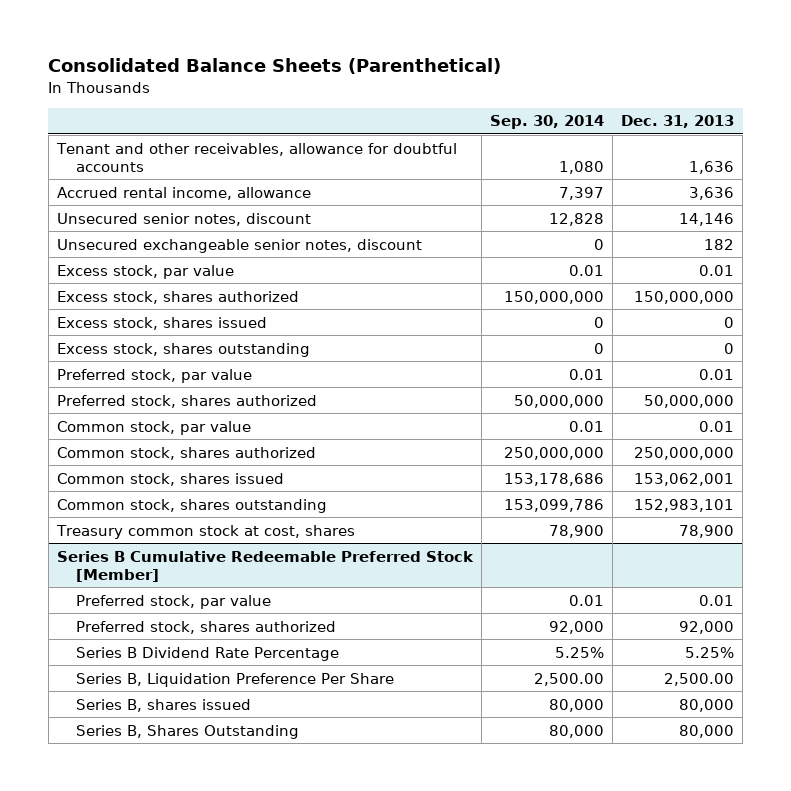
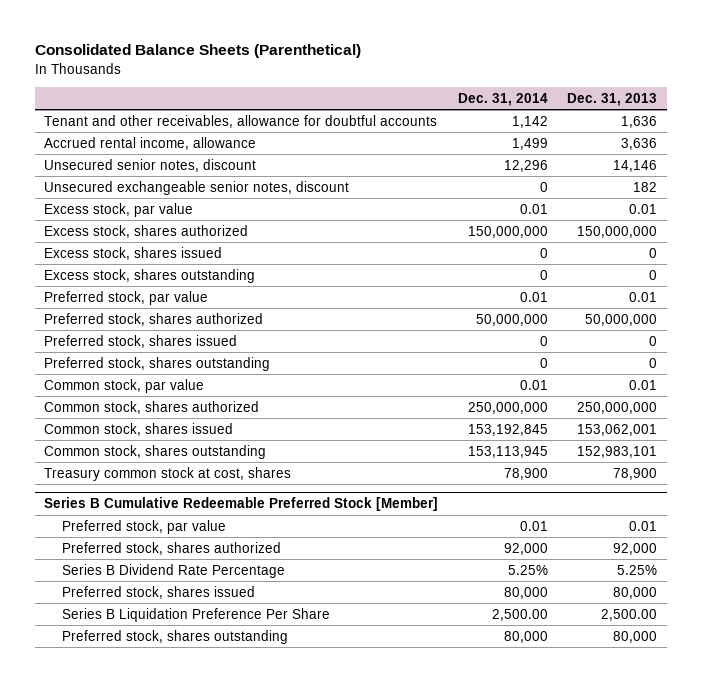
- | Sep. 30, 2014 | Dec. 31, 2013
+ | Dec. 31, 2014 | Dec. 31, 2013
+ Preferred stock, shares issued | 0 | 0
+ Preferred stock, shares outstanding | 0 | 0
@ Series B Cumulative Redeemable Preferred Stock [Member]
- Series B, Liquidation Preference Per Share | 2,500.00 | 2,500.00
- Series B, shares issued | 80,000 | 80,000
- Series B, Shares Outstanding | 80,000 | 80,000
+ Preferred stock, shares issued | 80,000 | 80,000
+ Series B Liquidation Preference Per Share | 2,500.00 | 2,500.00
+ Preferred stock, shares outstanding | 80,000 | 80,000

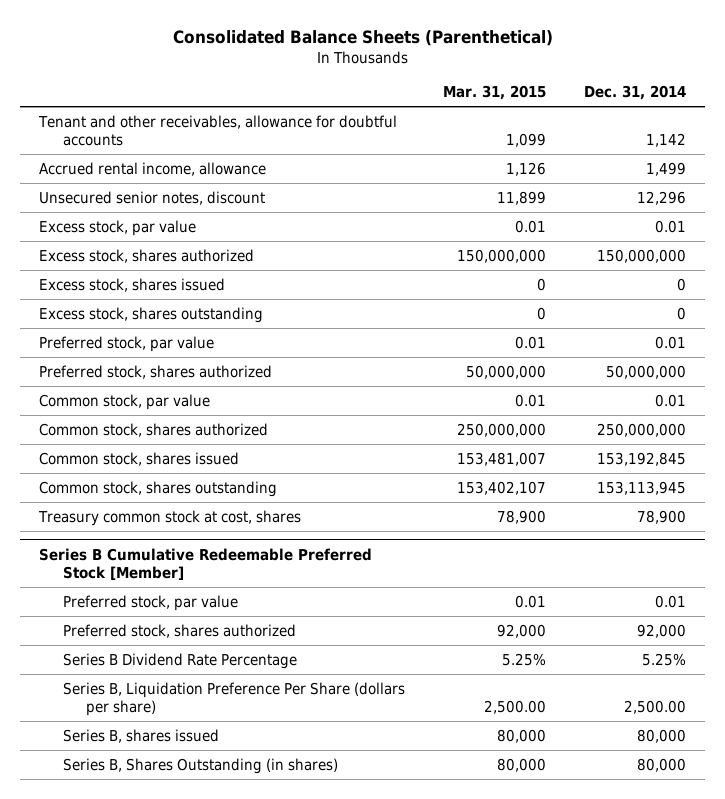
- | Dec. 31, 2014 | Dec. 31, 2013
+ | Mar. 31, 2015 | Dec. 31, 2014
- Unsecured exchangeable senior notes, discount | 0 | 182
- Preferred stock, shares issued | 0 | 0
- Preferred stock, shares outstanding | 0 | 0
@ Series B Cumulative Redeemable Preferred Stock [Member]
- Preferred stock, shares issued | 80,000 | 80,000
- Series B Liquidation Preference Per Share | 2,500.00 | 2,500.00
- Preferred stock, shares outstanding | 80,000 | 80,000
+ Series B, Liquidation Preference Per Share (dollars per share) | 2,500.00 | 2,500.00
+ Series B, shares issued | 80,000 | 80,000
+ Series B, Shares Outstanding (in shares) | 80,000 | 80,000

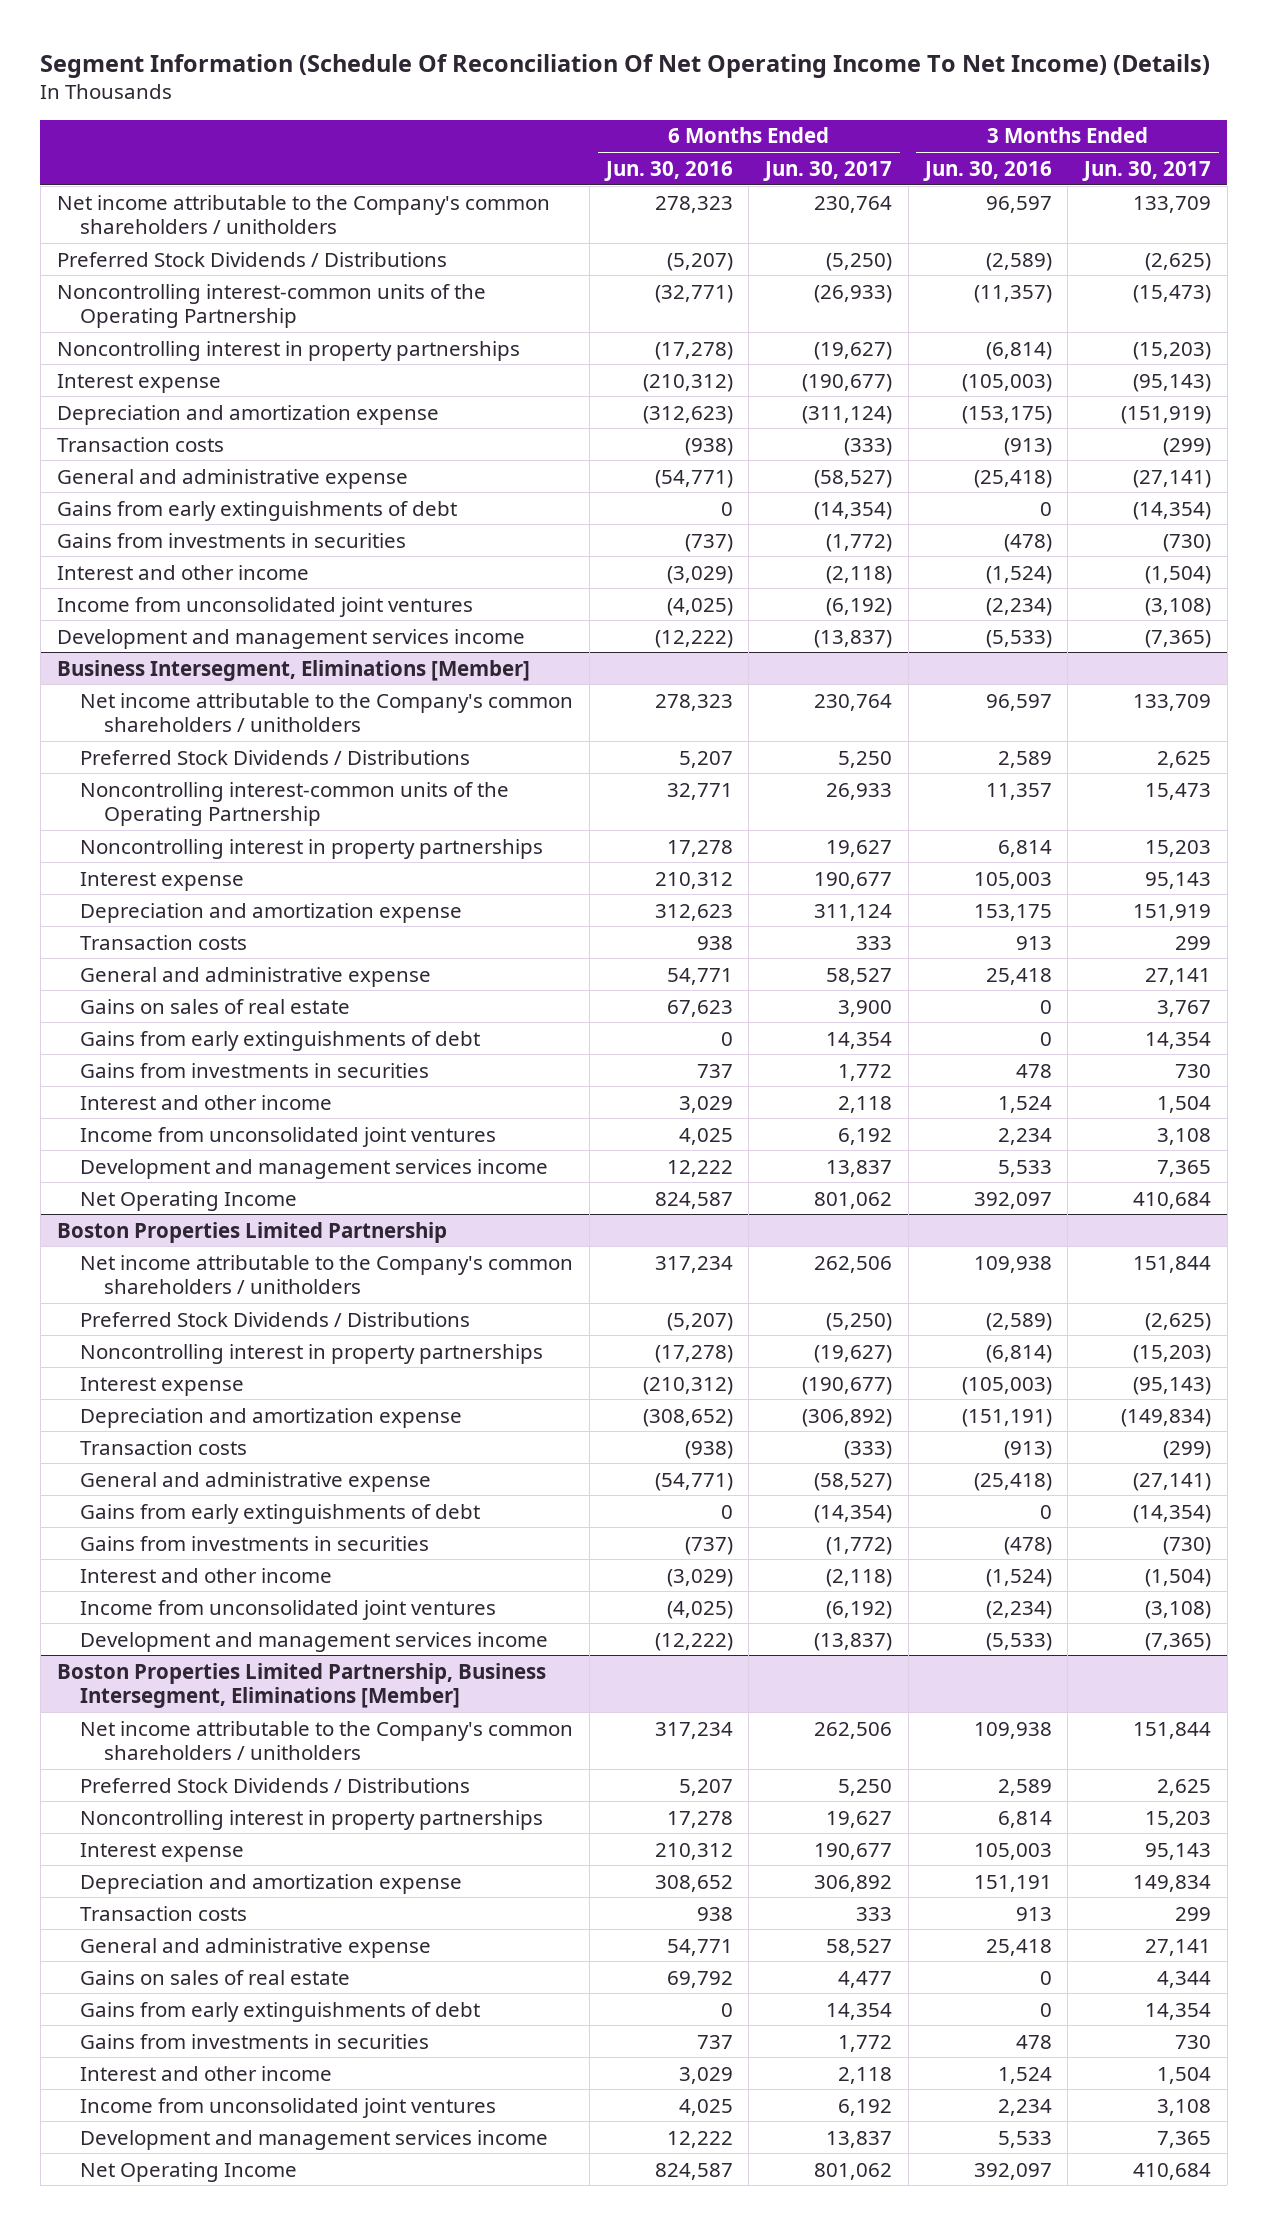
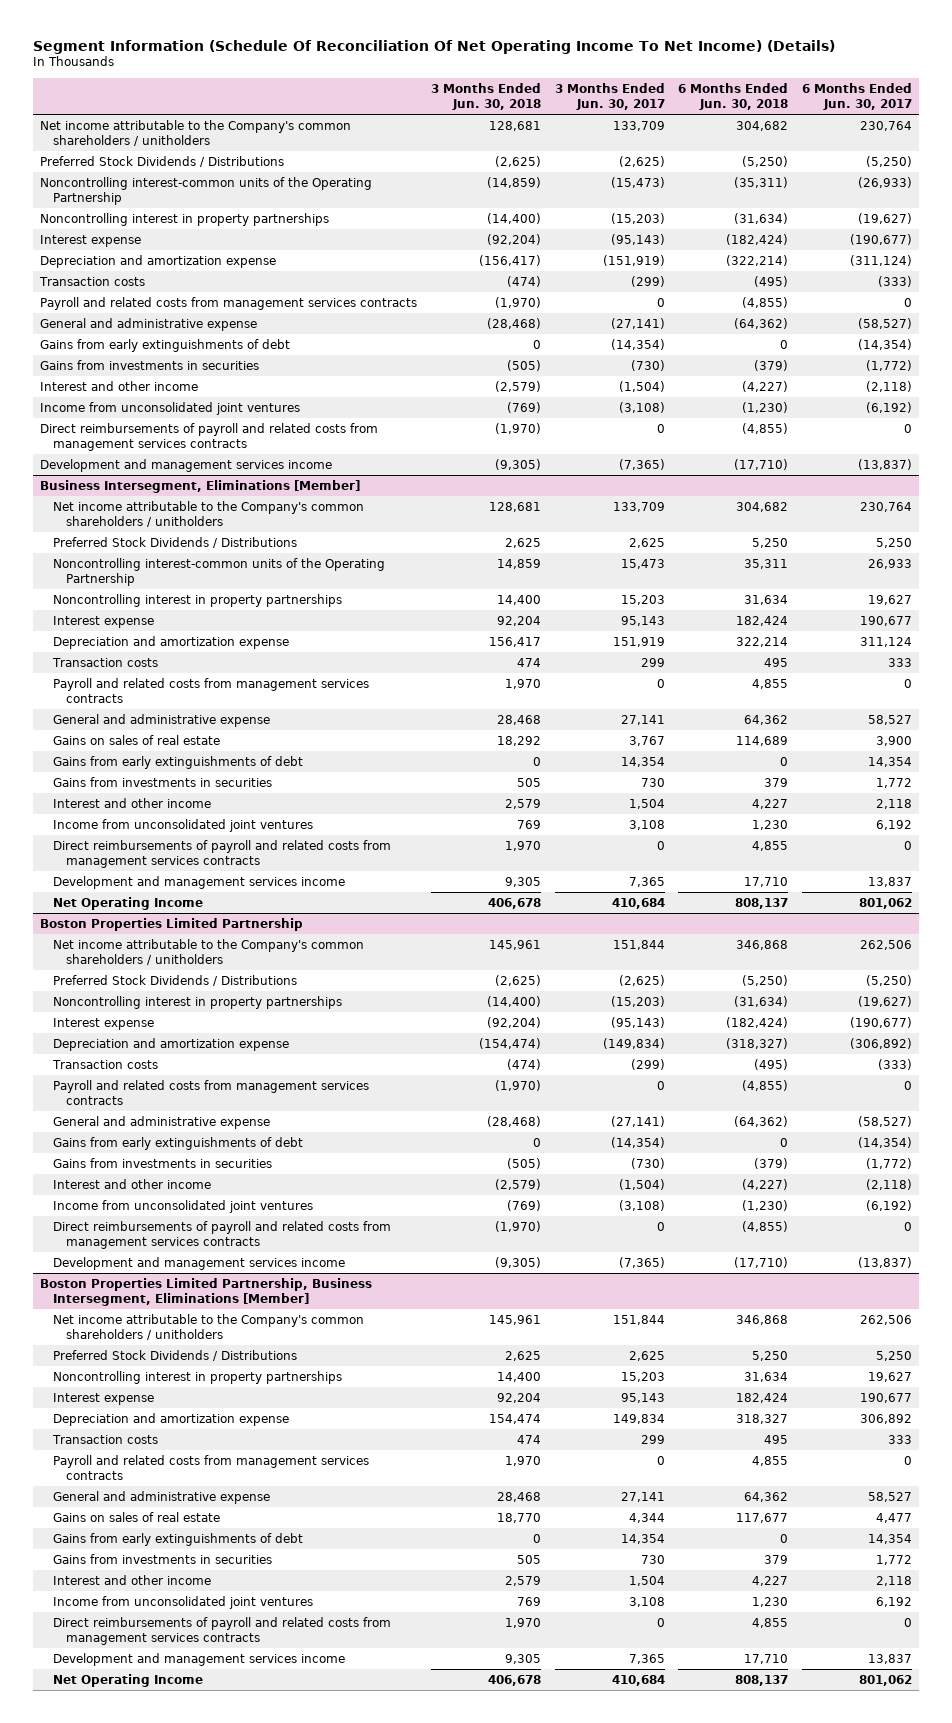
- | 6 Months Ended Jun. 30, 2016 | 6 Months Ended Jun. 30, 2017 | 3 Months Ended Jun. 30, 2016 | 3 Months Ended Jun. 30, 2017
+ | 3 Months Ended Jun. 30, 2018 | 3 Months Ended Jun. 30, 2017 | 6 Months Ended Jun. 30, 2018 | 6 Months Ended Jun. 30, 2017
+ Payroll and related costs from management services contracts | (1,970) | 0 | (4,855) | 0
+ Direct reimbursements of payroll and related costs from management services contracts | (1,970) | 0 | (4,855) | 0
@ Business Intersegment, Eliminations [Member]
+ Payroll and related costs from management services contracts | 1,970 | 0 | 4,855 | 0
+ Direct reimbursements of payroll and related costs from management services contracts | 1,970 | 0 | 4,855 | 0
@ Boston Properties Limited Partnership
+ Payroll and related costs from management services contracts | (1,970) | 0 | (4,855) | 0
+ Direct reimbursements of payroll and related costs from management services contracts | (1,970) | 0 | (4,855) | 0
@ Boston Properties Limited Partnership, Business Intersegment, Eliminations [Member]
+ Payroll and related costs from management services contracts | 1,970 | 0 | 4,855 | 0
+ Direct reimbursements of payroll and related costs from management services contracts | 1,970 | 0 | 4,855 | 0

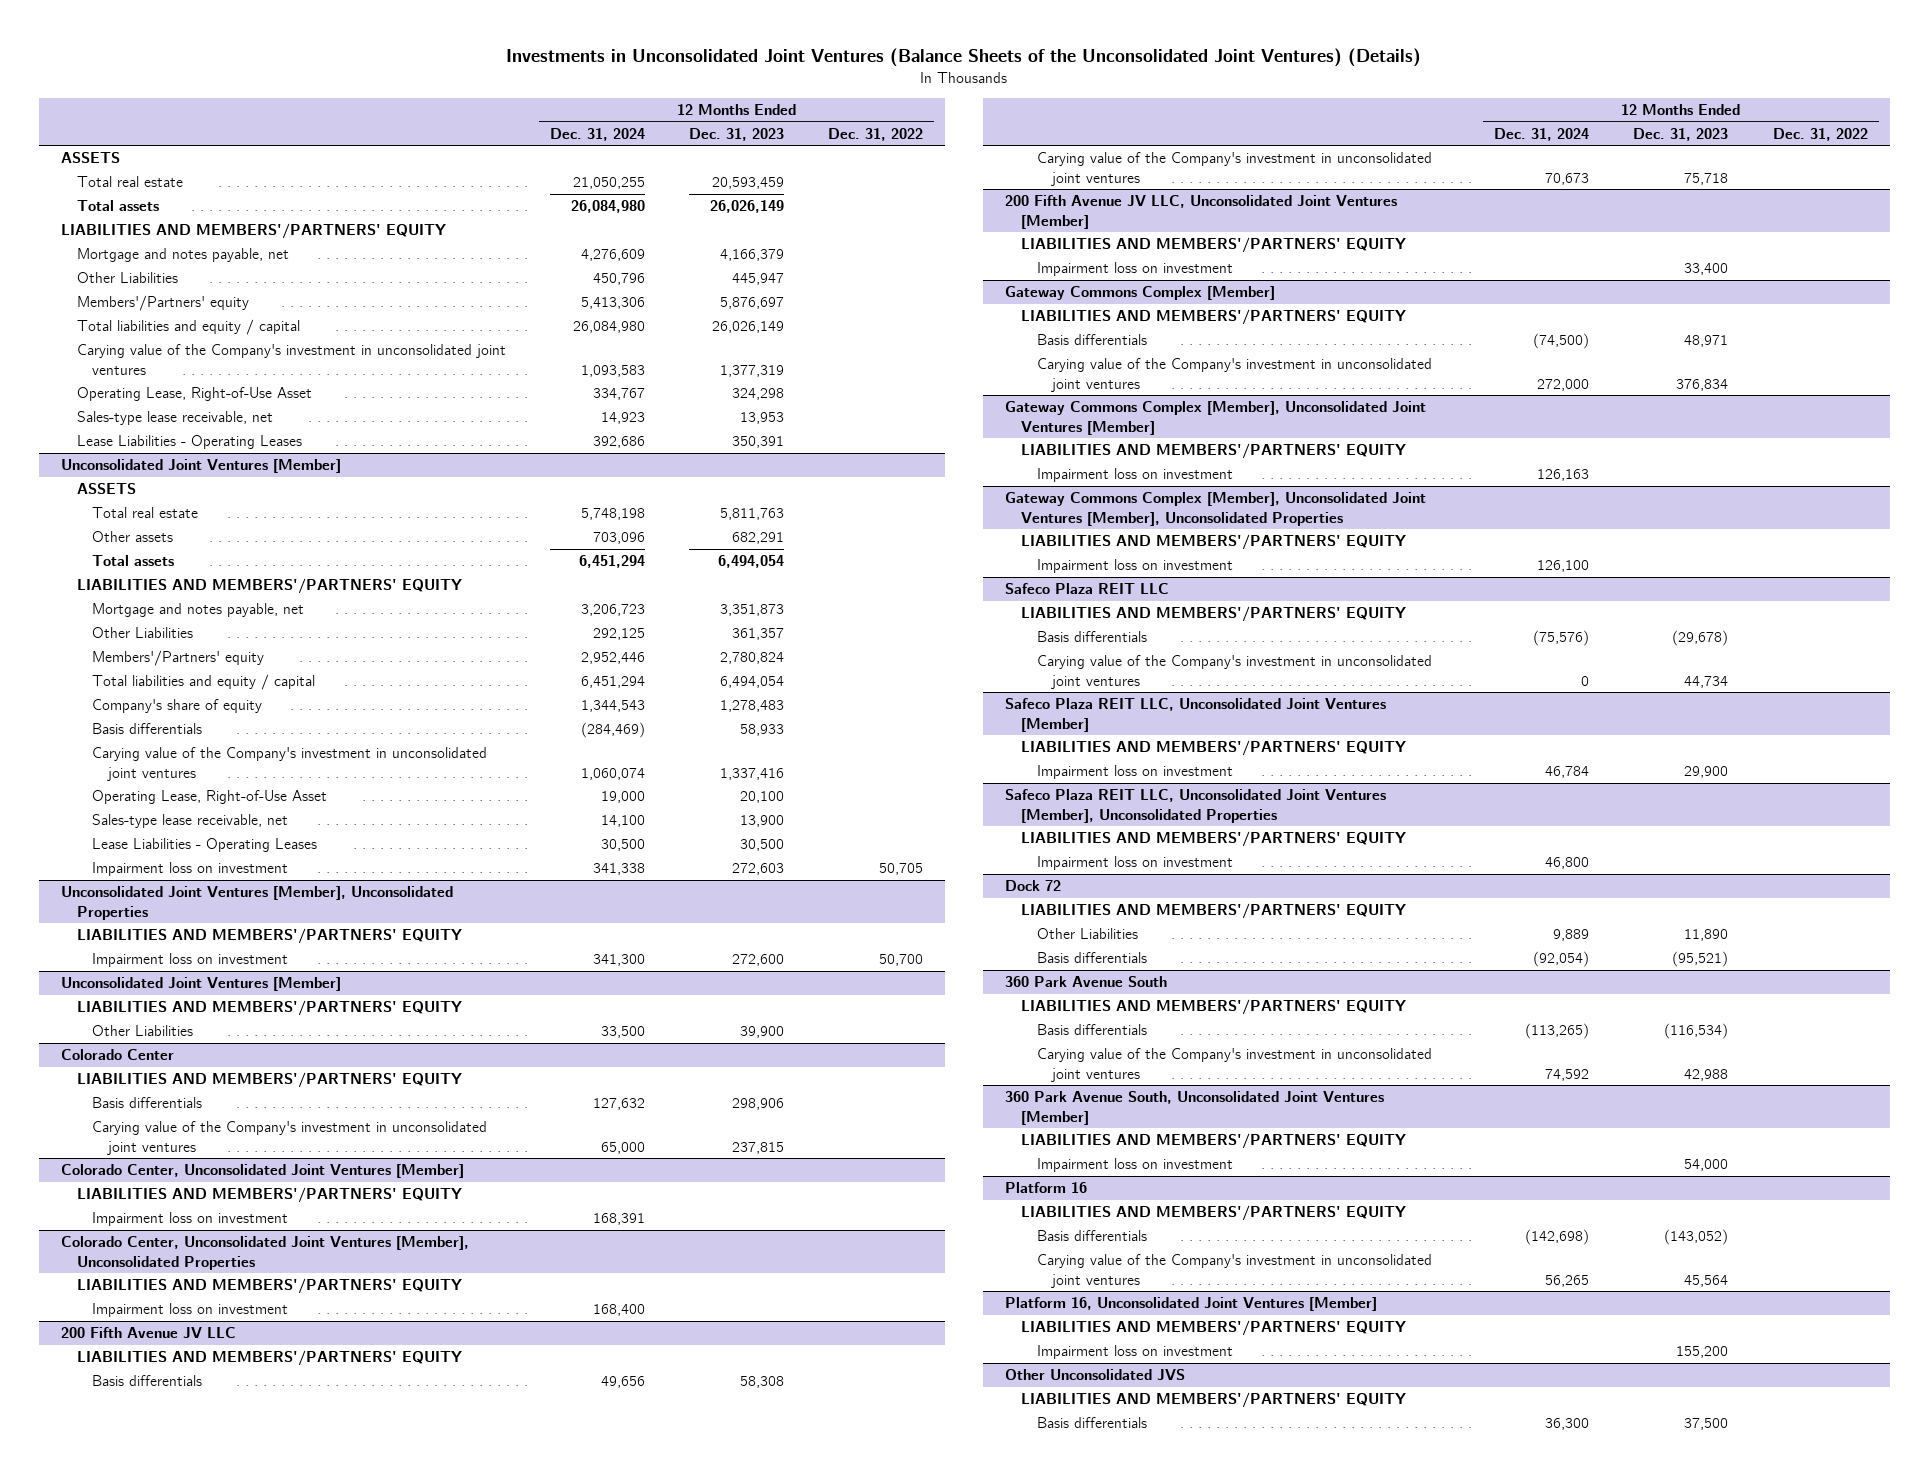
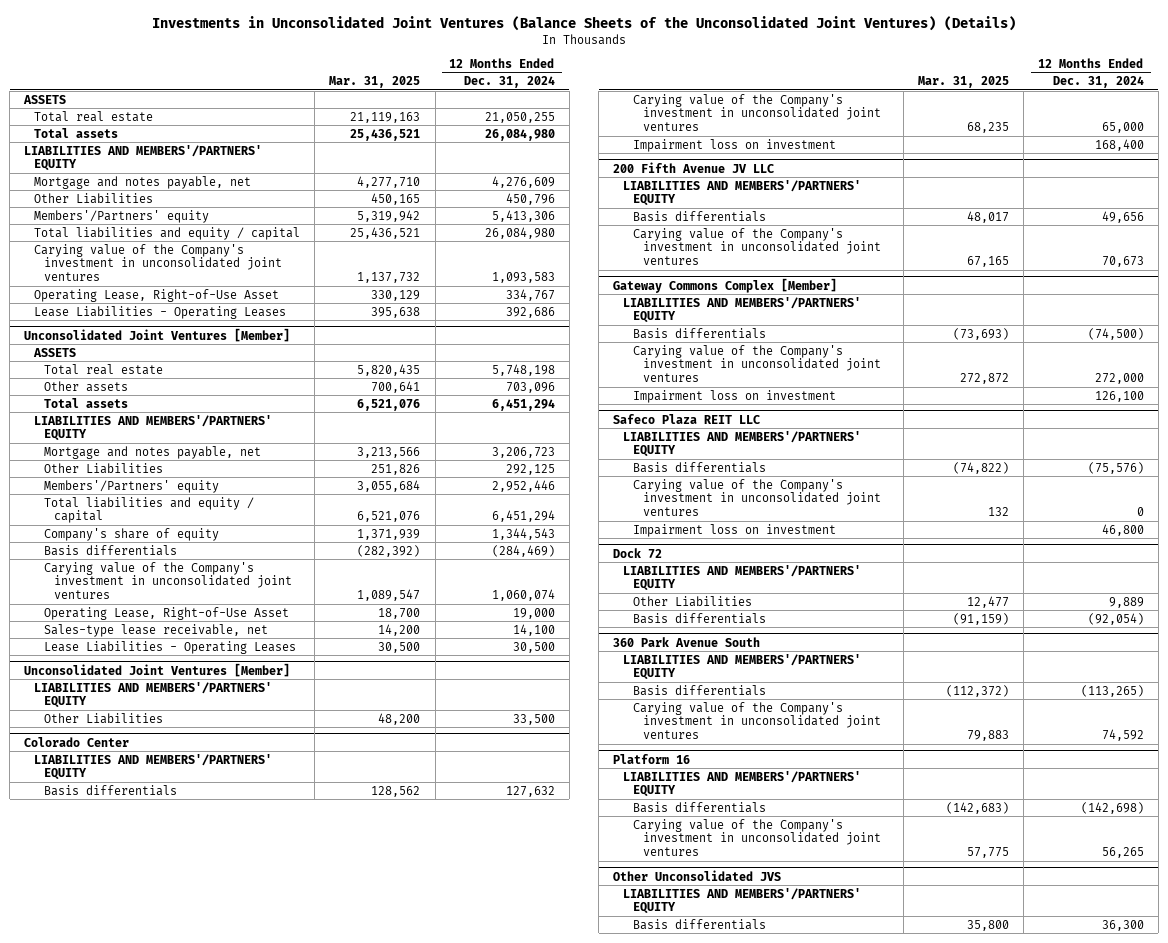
- | 12 Months Ended Dec. 31, 2024 | 12 Months Ended Dec. 31, 2023 | 12 Months Ended Dec. 31, 2022
+ | Mar. 31, 2025 | 12 Months Ended Dec. 31, 2024
- Sales-type lease receivable, net | 14,923 | 13,953 |
@ Unconsolidated Joint Ventures [Member]
- Impairment loss on investment | 341,338 | 272,603 | 50,705
- Unconsolidated Joint Ventures [Member], Unconsolidated Properties
- LIABILITIES AND MEMBERS'/PARTNERS' EQUITY
- Impairment loss on investment | 341,300 | 272,600 | 50,700
- Colorado Center, Unconsolidated Joint Ventures [Member]
- LIABILITIES AND MEMBERS'/PARTNERS' EQUITY
- Impairment loss on investment | 168,391 | |
- Colorado Center, Unconsolidated Joint Ventures [Member], Unconsolidated Properties
- LIABILITIES AND MEMBERS'/PARTNERS' EQUITY
- 200 Fifth Avenue JV LLC, Unconsolidated Joint Ventures [Member]
- LIABILITIES AND MEMBERS'/PARTNERS' EQUITY
- Impairment loss on investment | | 33,400 |
- Gateway Commons Complex [Member], Unconsolidated Joint Ventures [Member]
- LIABILITIES AND MEMBERS'/PARTNERS' EQUITY
- Impairment loss on investment | 126,163 | |
- Gateway Commons Complex [Member], Unconsolidated Joint Ventures [Member], Unconsolidated Properties
- LIABILITIES AND MEMBERS'/PARTNERS' EQUITY
- Safeco Plaza REIT LLC, Unconsolidated Joint Ventures [Member]
- LIABILITIES AND MEMBERS'/PARTNERS' EQUITY
- Impairment loss on investment | 46,784 | 29,900 |
- Safeco Plaza REIT LLC, Unconsolidated Joint Ventures [Member], Unconsolidated Properties
- LIABILITIES AND MEMBERS'/PARTNERS' EQUITY
- 360 Park Avenue South, Unconsolidated Joint Ventures [Member]
- LIABILITIES AND MEMBERS'/PARTNERS' EQUITY
- Impairment loss on investment | | 54,000 |
- Platform 16, Unconsolidated Joint Ventures [Member]
- LIABILITIES AND MEMBERS'/PARTNERS' EQUITY
- Impairment loss on investment | | 155,200 |

